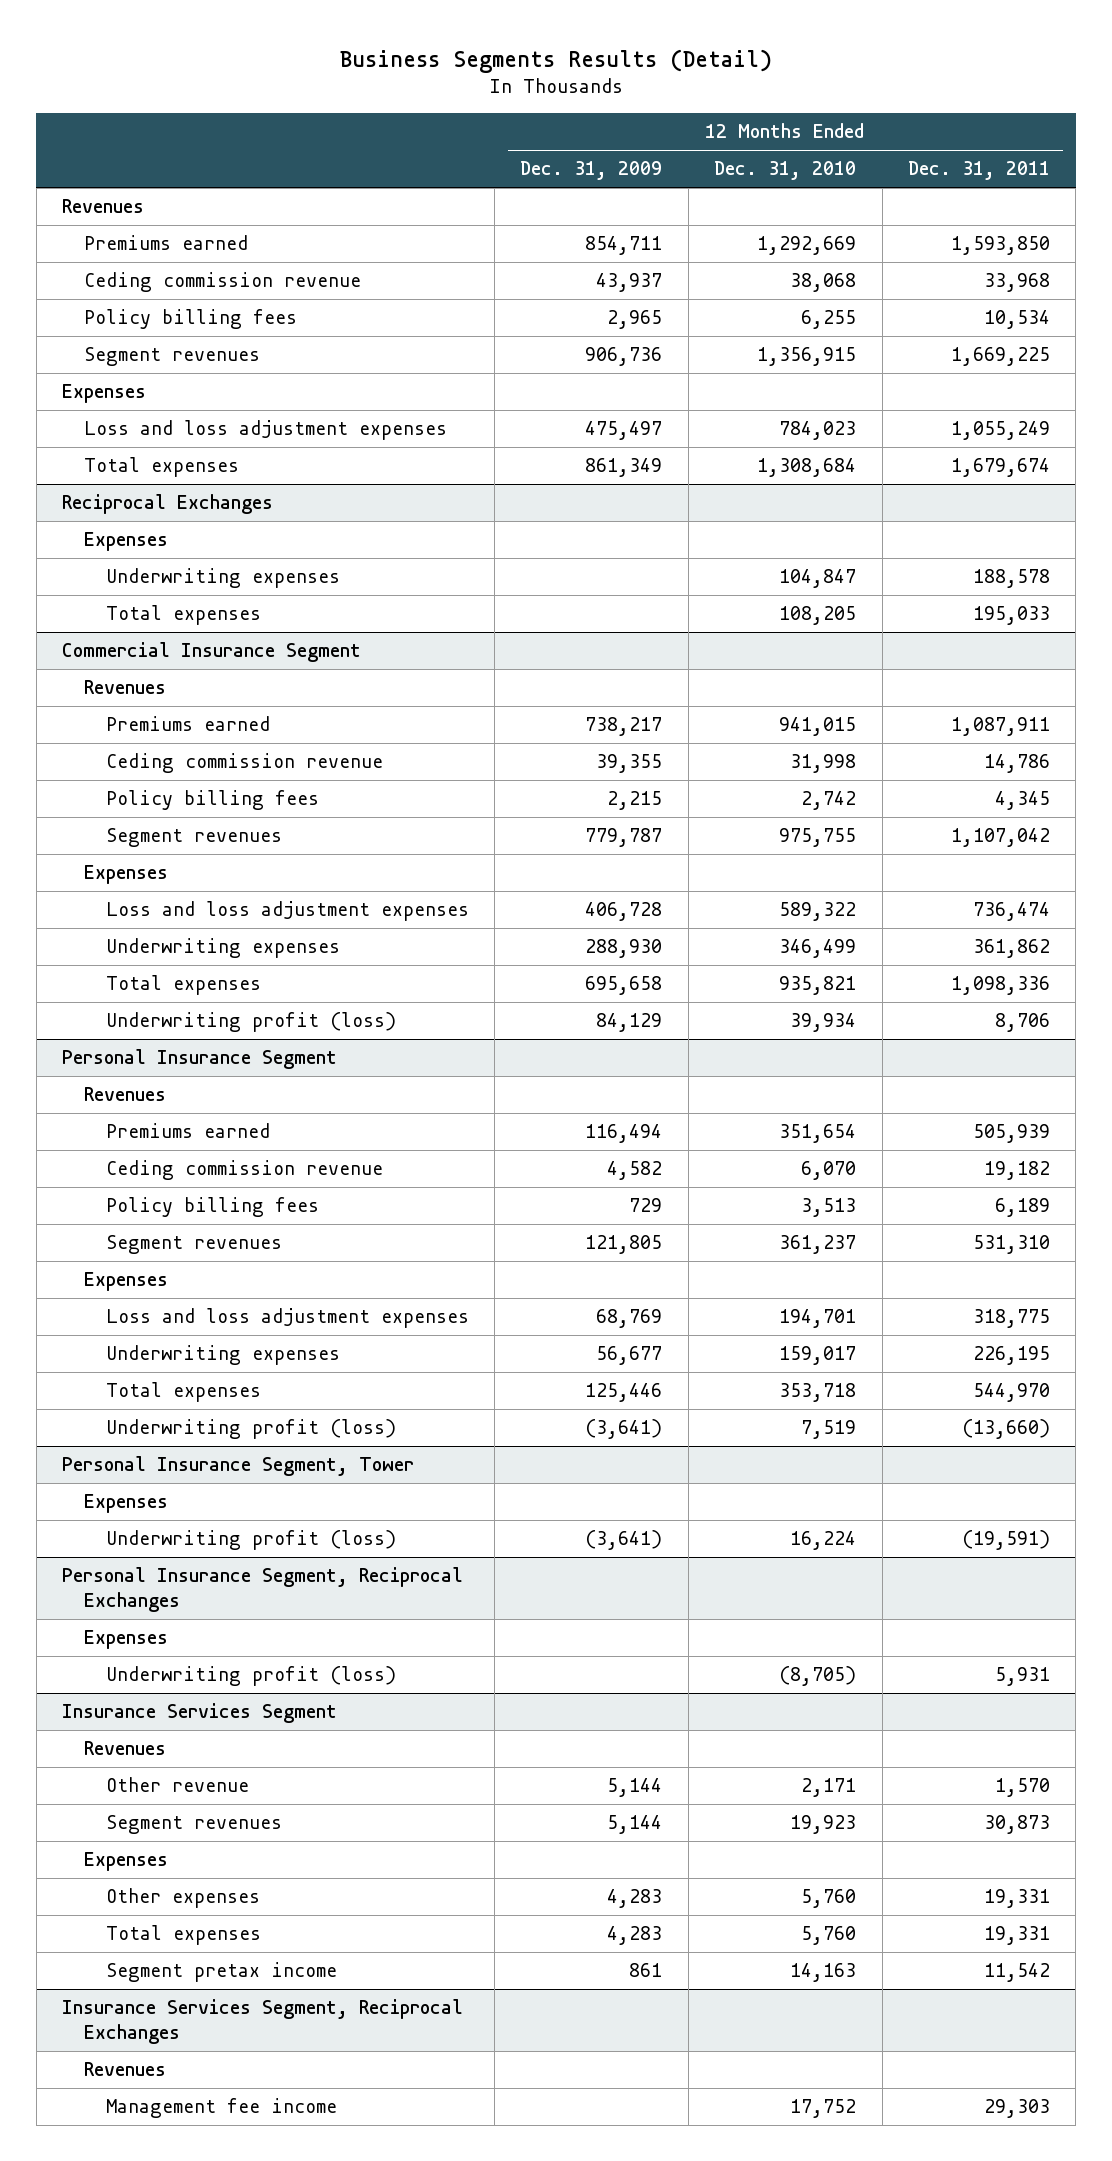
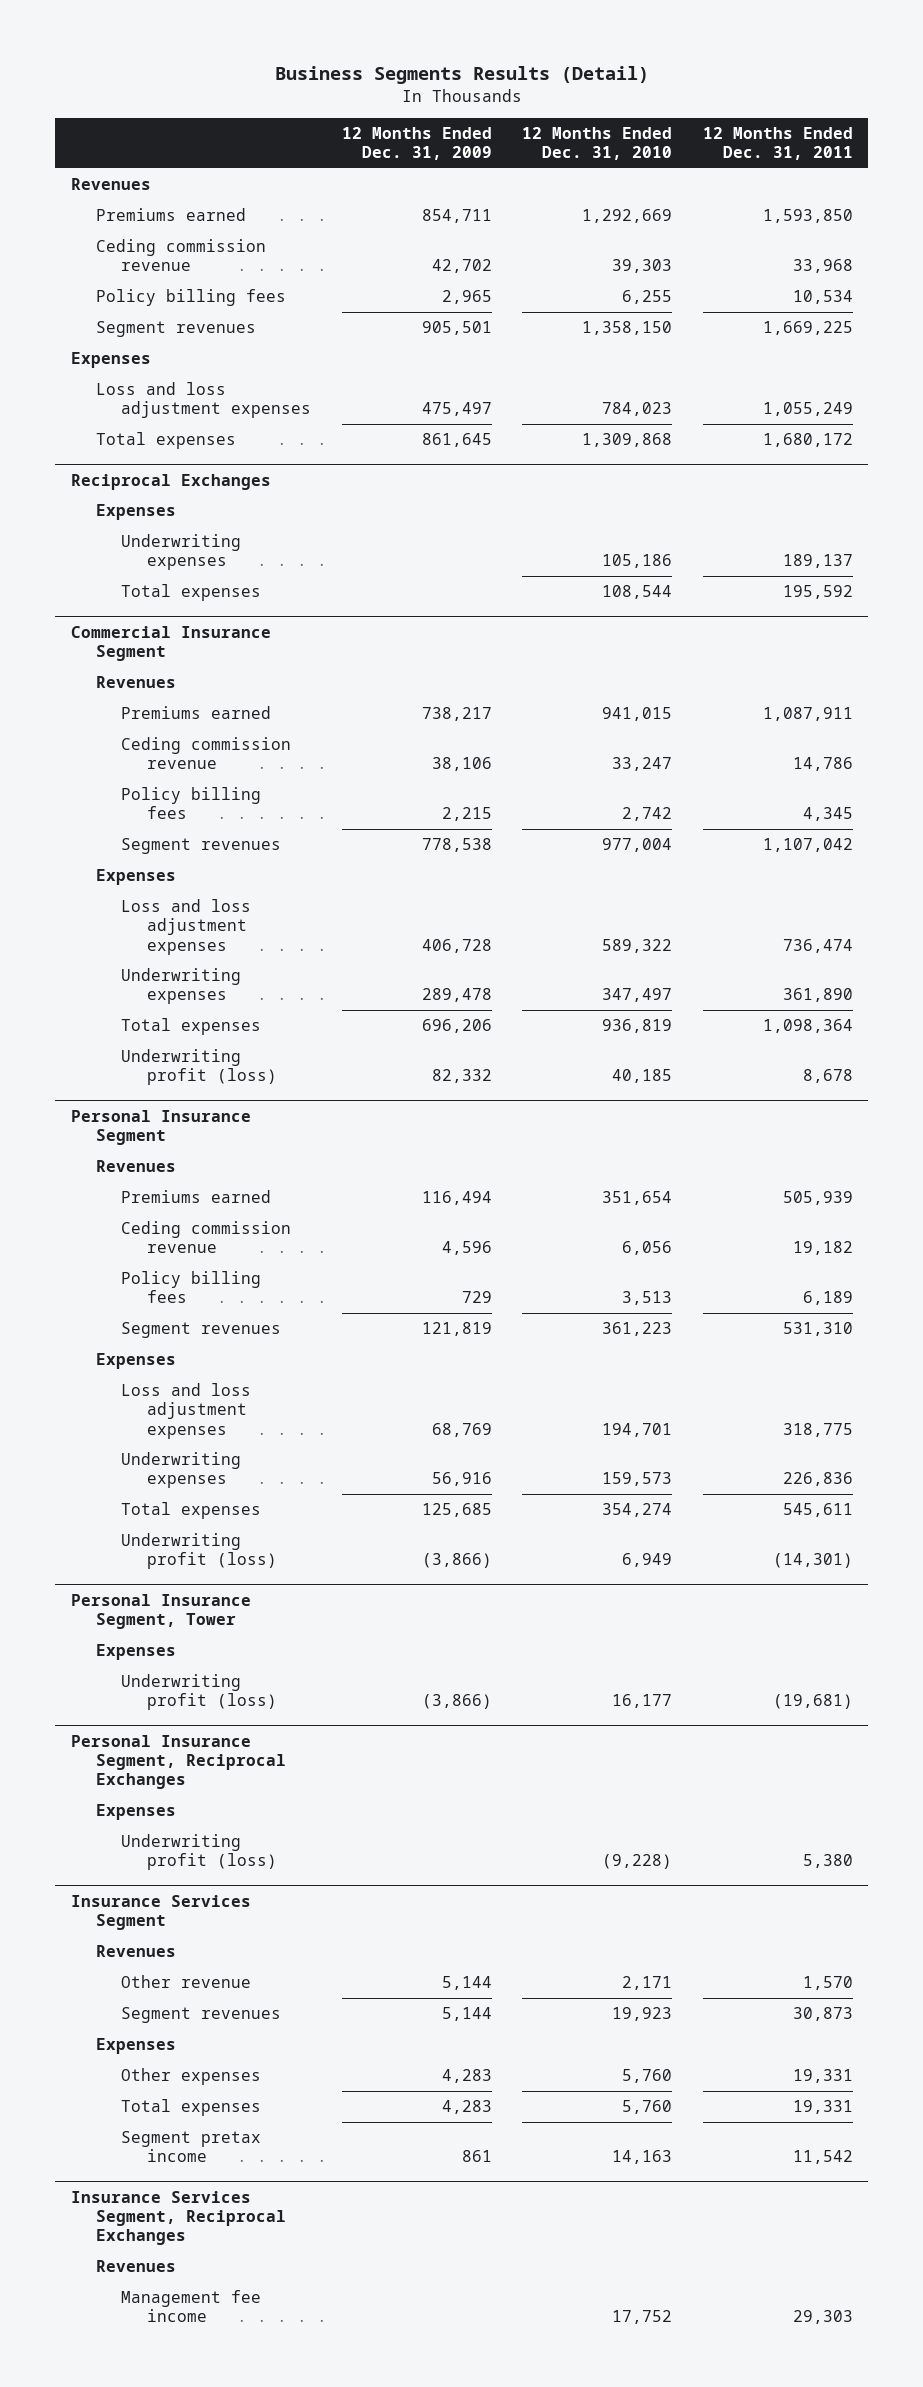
- Ceding commission revenue | 43,937 | 38,068 | 33,968
+ Ceding commission revenue | 42,702 | 39,303 | 33,968
- Segment revenues | 906,736 | 1,356,915 | 1,669,225
+ Segment revenues | 905,501 | 1,358,150 | 1,669,225
- Total expenses | 861,349 | 1,308,684 | 1,679,674
+ Total expenses | 861,645 | 1,309,868 | 1,680,172
@ Reciprocal Exchanges
- Underwriting expenses | | 104,847 | 188,578
- Total expenses | | 108,205 | 195,033
+ Underwriting expenses | | 105,186 | 189,137
+ Total expenses | | 108,544 | 195,592
@ Commercial Insurance Segment
- Ceding commission revenue | 39,355 | 31,998 | 14,786
+ Ceding commission revenue | 38,106 | 33,247 | 14,786
- Segment revenues | 779,787 | 975,755 | 1,107,042
+ Segment revenues | 778,538 | 977,004 | 1,107,042
- Underwriting expenses | 288,930 | 346,499 | 361,862
- Total expenses | 695,658 | 935,821 | 1,098,336
- Underwriting profit (loss) | 84,129 | 39,934 | 8,706
+ Underwriting expenses | 289,478 | 347,497 | 361,890
+ Total expenses | 696,206 | 936,819 | 1,098,364
+ Underwriting profit (loss) | 82,332 | 40,185 | 8,678
@ Personal Insurance Segment
- Ceding commission revenue | 4,582 | 6,070 | 19,182
+ Ceding commission revenue | 4,596 | 6,056 | 19,182
- Segment revenues | 121,805 | 361,237 | 531,310
+ Segment revenues | 121,819 | 361,223 | 531,310
- Underwriting expenses | 56,677 | 159,017 | 226,195
- Total expenses | 125,446 | 353,718 | 544,970
- Underwriting profit (loss) | (3,641) | 7,519 | (13,660)
+ Underwriting expenses | 56,916 | 159,573 | 226,836
+ Total expenses | 125,685 | 354,274 | 545,611
+ Underwriting profit (loss) | (3,866) | 6,949 | (14,301)
@ Personal Insurance Segment, Tower
- Underwriting profit (loss) | (3,641) | 16,224 | (19,591)
+ Underwriting profit (loss) | (3,866) | 16,177 | (19,681)
@ Personal Insurance Segment, Reciprocal Exchanges
- Underwriting profit (loss) | | (8,705) | 5,931
+ Underwriting profit (loss) | | (9,228) | 5,380

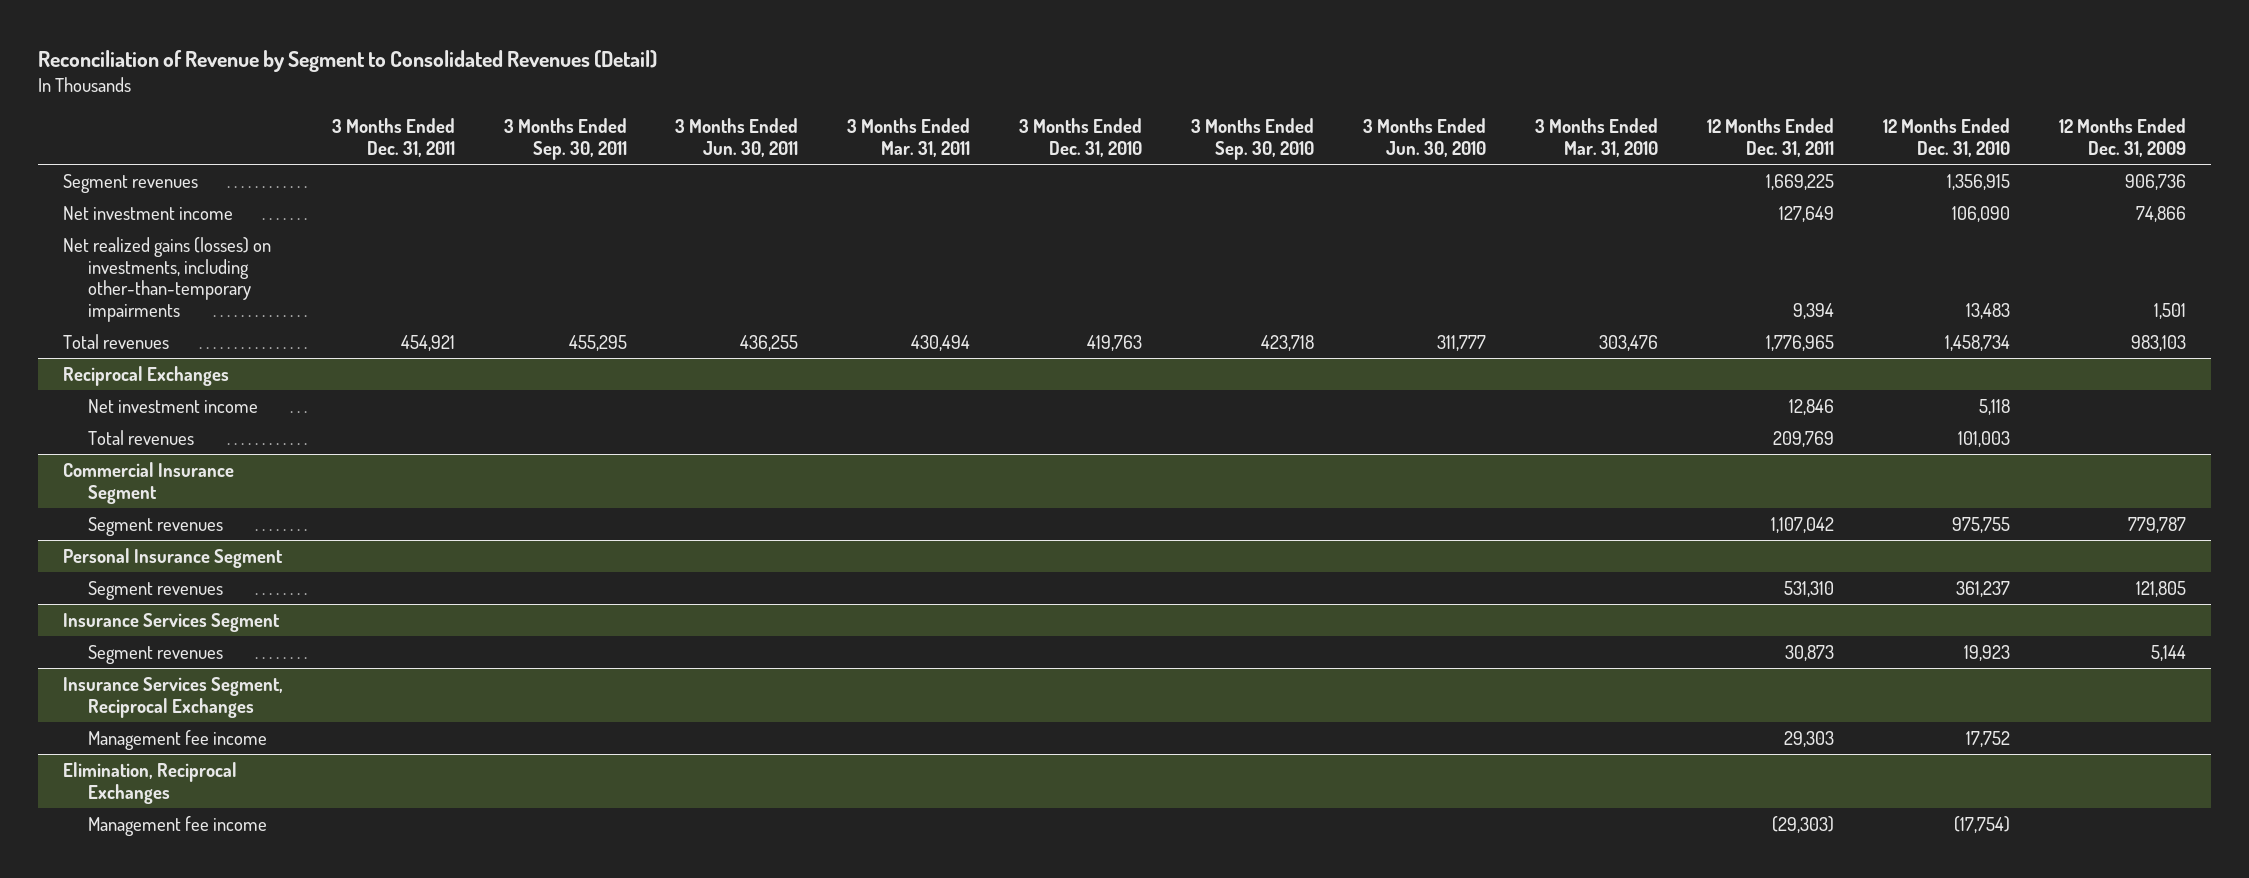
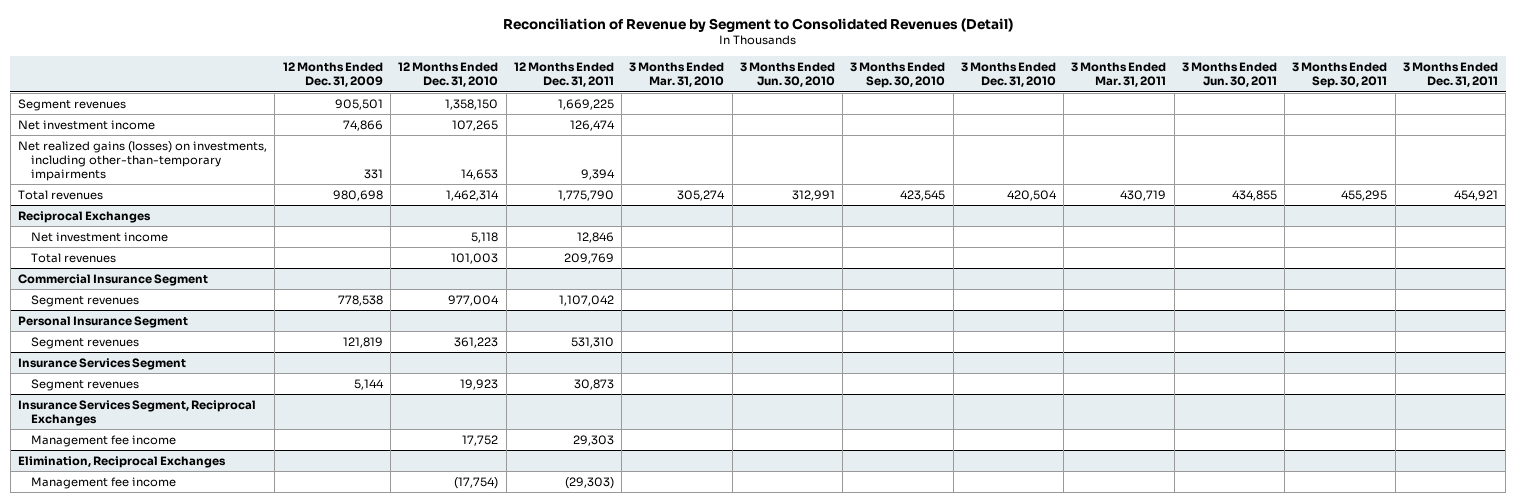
- | 3 Months Ended Dec. 31, 2011 | 3 Months Ended Sep. 30, 2011 | 3 Months Ended Jun. 30, 2011 | 3 Months Ended Mar. 31, 2011 | 3 Months Ended Dec. 31, 2010 | 3 Months Ended Sep. 30, 2010 | 3 Months Ended Jun. 30, 2010 | 3 Months Ended Mar. 31, 2010 | 12 Months Ended Dec. 31, 2011 | 12 Months Ended Dec. 31, 2010 | 12 Months Ended Dec. 31, 2009
+ | 12 Months Ended Dec. 31, 2009 | 12 Months Ended Dec. 31, 2010 | 12 Months Ended Dec. 31, 2011 | 3 Months Ended Mar. 31, 2010 | 3 Months Ended Jun. 30, 2010 | 3 Months Ended Sep. 30, 2010 | 3 Months Ended Dec. 31, 2010 | 3 Months Ended Mar. 31, 2011 | 3 Months Ended Jun. 30, 2011 | 3 Months Ended Sep. 30, 2011 | 3 Months Ended Dec. 31, 2011
- Segment revenues | | | | | | | | | 1,669,225 | 1,356,915 | 906,736
- Net investment income | | | | | | | | | 127,649 | 106,090 | 74,866
- Net realized gains (losses) on investments, including other-than-temporary impairments | | | | | | | | | 9,394 | 13,483 | 1,501
- Total revenues | 454,921 | 455,295 | 436,255 | 430,494 | 419,763 | 423,718 | 311,777 | 303,476 | 1,776,965 | 1,458,734 | 983,103
+ Segment revenues | 905,501 | 1,358,150 | 1,669,225 | | | | | | | |
+ Net investment income | 74,866 | 107,265 | 126,474 | | | | | | | |
+ Net realized gains (losses) on investments, including other-than-temporary impairments | 331 | 14,653 | 9,394 | | | | | | | |
+ Total revenues | 980,698 | 1,462,314 | 1,775,790 | 305,274 | 312,991 | 423,545 | 420,504 | 430,719 | 434,855 | 455,295 | 454,921
@ Commercial Insurance Segment
- Segment revenues | | | | | | | | | 1,107,042 | 975,755 | 779,787
+ Segment revenues | 778,538 | 977,004 | 1,107,042 | | | | | | | |
@ Personal Insurance Segment
- Segment revenues | | | | | | | | | 531,310 | 361,237 | 121,805
+ Segment revenues | 121,819 | 361,223 | 531,310 | | | | | | | |

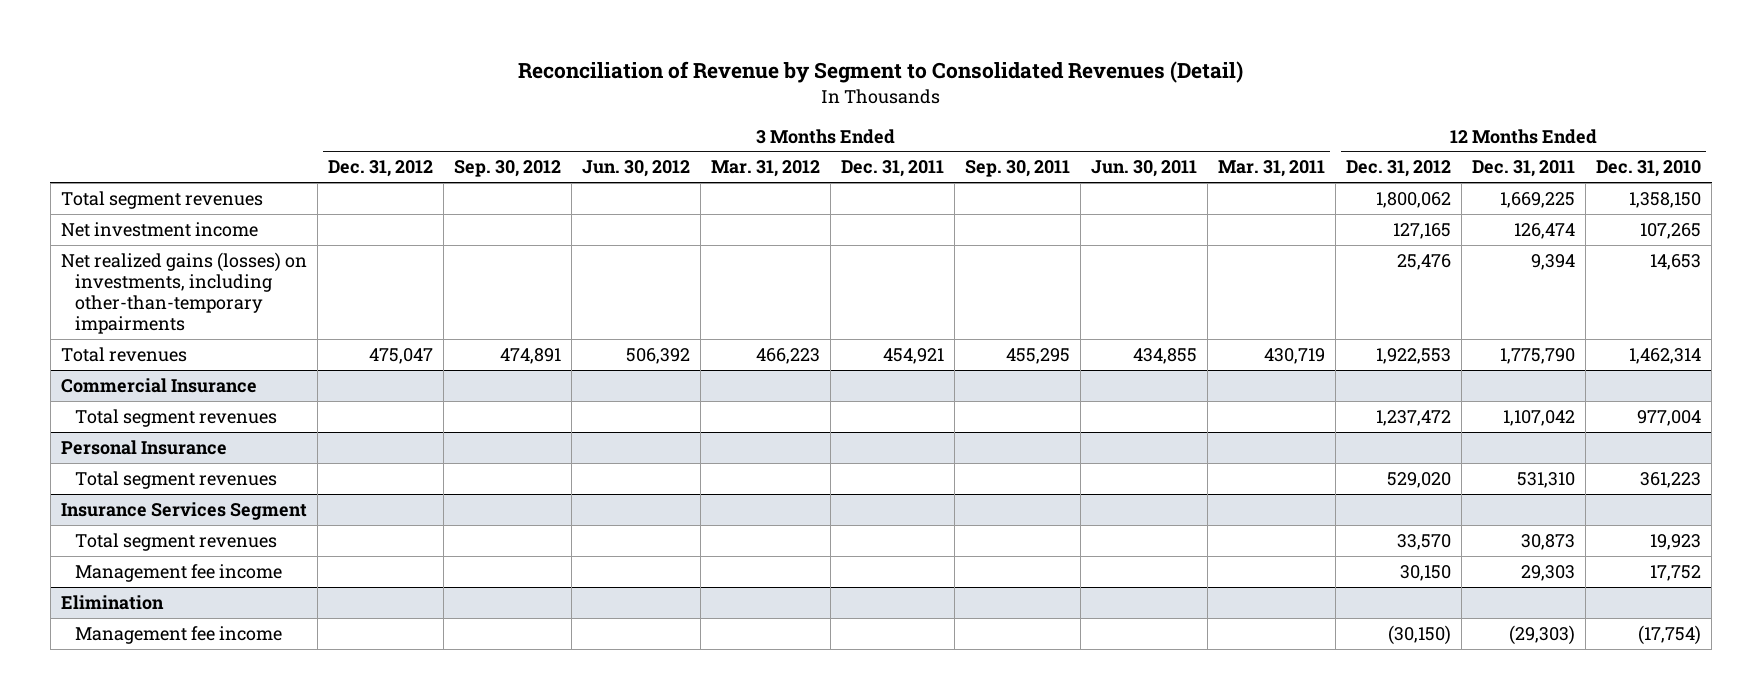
- | 12 Months Ended Dec. 31, 2009 | 12 Months Ended Dec. 31, 2010 | 12 Months Ended Dec. 31, 2011 | 3 Months Ended Mar. 31, 2010 | 3 Months Ended Jun. 30, 2010 | 3 Months Ended Sep. 30, 2010 | 3 Months Ended Dec. 31, 2010 | 3 Months Ended Mar. 31, 2011 | 3 Months Ended Jun. 30, 2011 | 3 Months Ended Sep. 30, 2011 | 3 Months Ended Dec. 31, 2011
+ | 3 Months Ended Dec. 31, 2012 | 3 Months Ended Sep. 30, 2012 | 3 Months Ended Jun. 30, 2012 | 3 Months Ended Mar. 31, 2012 | 3 Months Ended Dec. 31, 2011 | 3 Months Ended Sep. 30, 2011 | 3 Months Ended Jun. 30, 2011 | 3 Months Ended Mar. 31, 2011 | 12 Months Ended Dec. 31, 2012 | 12 Months Ended Dec. 31, 2011 | 12 Months Ended Dec. 31, 2010
- Segment revenues | 905,501 | 1,358,150 | 1,669,225 | | | | | | | |
+ Total segment revenues | | | | | | | | | 1,800,062 | 1,669,225 | 1,358,150
- Reciprocal Exchanges
- Net investment income | | 5,118 | 12,846 | | | | | | | |
- Total revenues | | 101,003 | 209,769 | | | | | | | |
- Commercial Insurance Segment
- Segment revenues | 778,538 | 977,004 | 1,107,042 | | | | | | | |
- Personal Insurance Segment
- Segment revenues | 121,819 | 361,223 | 531,310 | | | | | | | |
+ Commercial Insurance
+ Total segment revenues | | | | | | | | | 1,237,472 | 1,107,042 | 977,004
+ Personal Insurance
+ Total segment revenues | | | | | | | | | 529,020 | 531,310 | 361,223
@ Insurance Services Segment
- Segment revenues | 5,144 | 19,923 | 30,873 | | | | | | | |
- Insurance Services Segment, Reciprocal Exchanges
@ Insurance Services Segment
+ Total segment revenues | | | | | | | | | 33,570 | 30,873 | 19,923
- Elimination, Reciprocal Exchanges
+ Elimination

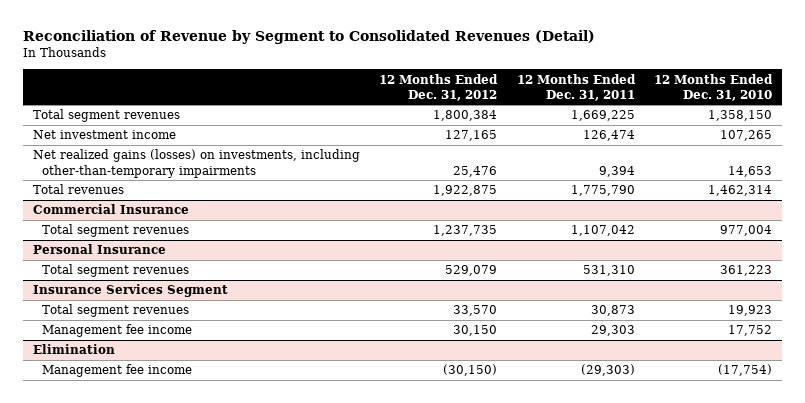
- | 3 Months Ended Dec. 31, 2012 | 3 Months Ended Sep. 30, 2012 | 3 Months Ended Jun. 30, 2012 | 3 Months Ended Mar. 31, 2012 | 3 Months Ended Dec. 31, 2011 | 3 Months Ended Sep. 30, 2011 | 3 Months Ended Jun. 30, 2011 | 3 Months Ended Mar. 31, 2011 | 12 Months Ended Dec. 31, 2012 | 12 Months Ended Dec. 31, 2011 | 12 Months Ended Dec. 31, 2010
+ | 12 Months Ended Dec. 31, 2012 | 12 Months Ended Dec. 31, 2011 | 12 Months Ended Dec. 31, 2010
- Total segment revenues | | | | | | | | | 1,800,062 | 1,669,225 | 1,358,150
+ Total segment revenues | 1,800,384 | 1,669,225 | 1,358,150
- Total revenues | 475,047 | 474,891 | 506,392 | 466,223 | 454,921 | 455,295 | 434,855 | 430,719 | 1,922,553 | 1,775,790 | 1,462,314
+ Total revenues | 1,922,875 | 1,775,790 | 1,462,314
@ Commercial Insurance
- Total segment revenues | | | | | | | | | 1,237,472 | 1,107,042 | 977,004
+ Total segment revenues | 1,237,735 | 1,107,042 | 977,004
@ Personal Insurance
- Total segment revenues | | | | | | | | | 529,020 | 531,310 | 361,223
+ Total segment revenues | 529,079 | 531,310 | 361,223

